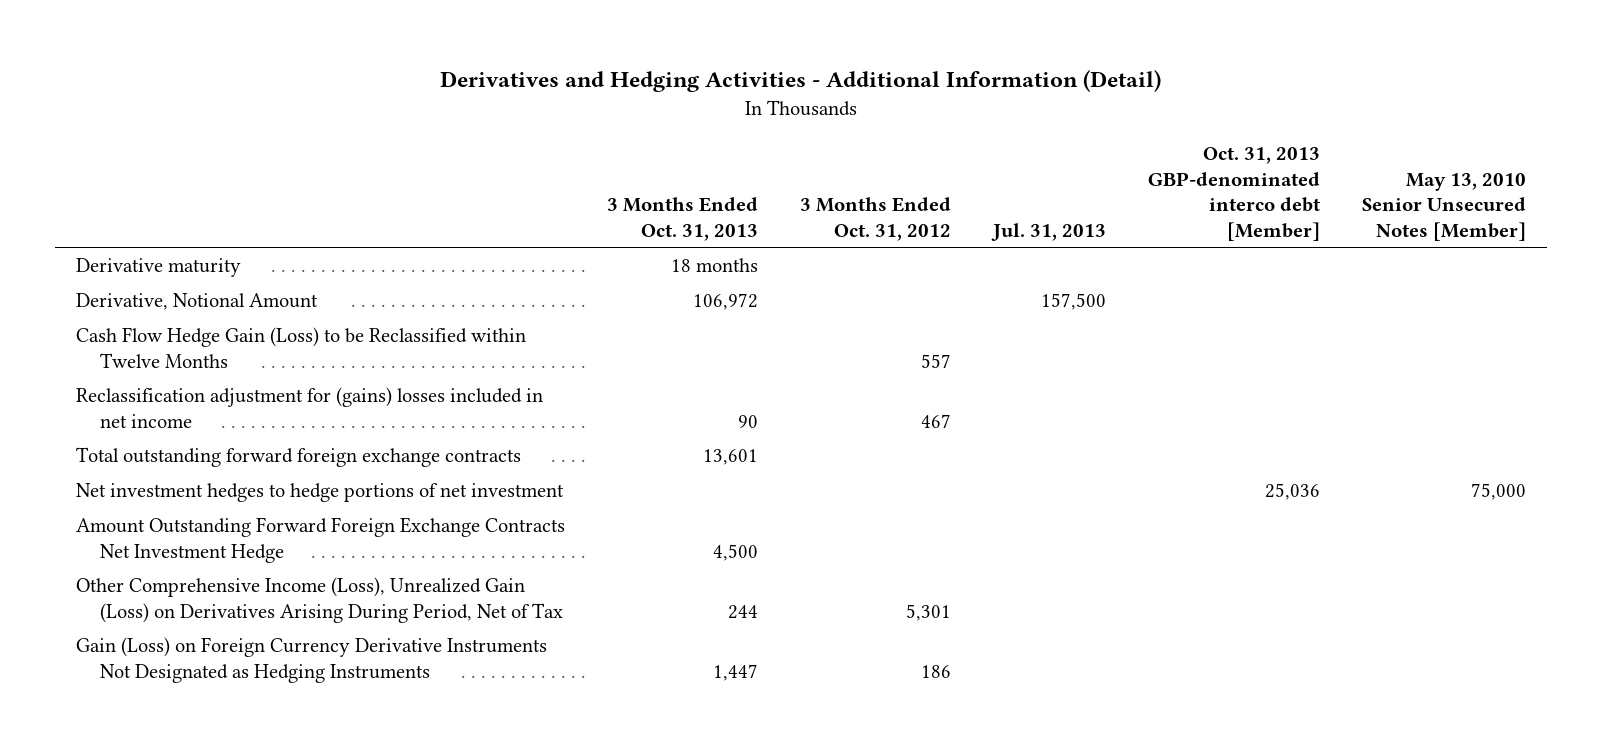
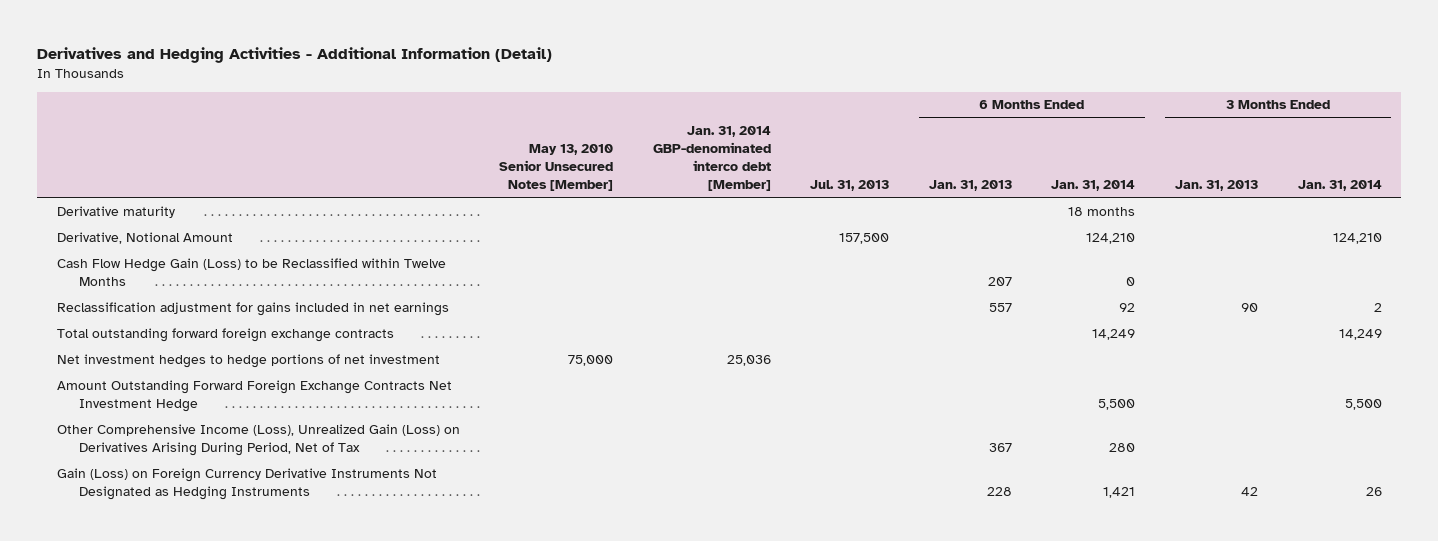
- | 3 Months Ended Oct. 31, 2013 | 3 Months Ended Oct. 31, 2012 | Jul. 31, 2013 | Oct. 31, 2013 GBP-denominated interco debt [Member] | May 13, 2010 Senior Unsecured Notes [Member]
+ | May 13, 2010 Senior Unsecured Notes [Member] | Jan. 31, 2014 GBP-denominated interco debt [Member] | Jul. 31, 2013 | 6 Months Ended Jan. 31, 2013 | 6 Months Ended Jan. 31, 2014 | 3 Months Ended Jan. 31, 2013 | 3 Months Ended Jan. 31, 2014
- Reclassification adjustment for (gains) losses included in net income | 90 | 467 | | |
+ Reclassification adjustment for gains included in net earnings | | | | 557 | 92 | 90 | 2

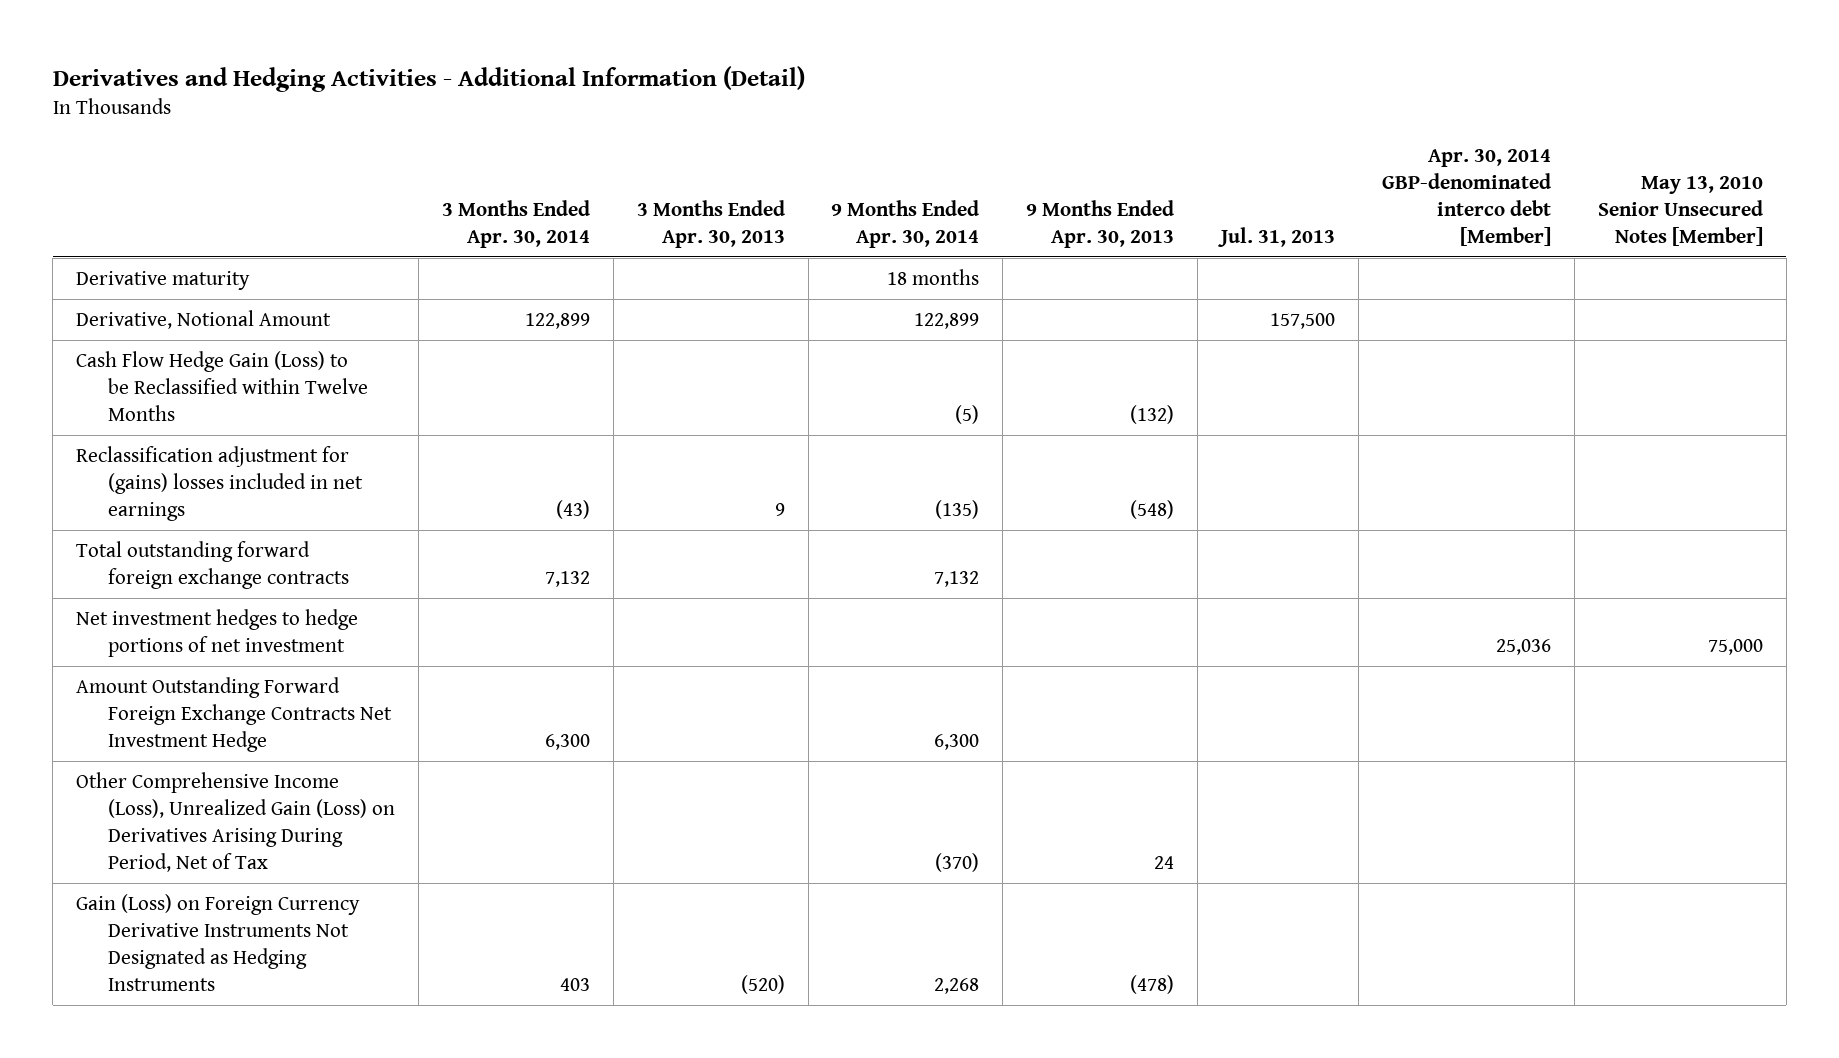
- | May 13, 2010 Senior Unsecured Notes [Member] | Jan. 31, 2014 GBP-denominated interco debt [Member] | Jul. 31, 2013 | 6 Months Ended Jan. 31, 2013 | 6 Months Ended Jan. 31, 2014 | 3 Months Ended Jan. 31, 2013 | 3 Months Ended Jan. 31, 2014
+ | 3 Months Ended Apr. 30, 2014 | 3 Months Ended Apr. 30, 2013 | 9 Months Ended Apr. 30, 2014 | 9 Months Ended Apr. 30, 2013 | Jul. 31, 2013 | Apr. 30, 2014 GBP-denominated interco debt [Member] | May 13, 2010 Senior Unsecured Notes [Member]
- Reclassification adjustment for gains included in net earnings | | | | 557 | 92 | 90 | 2
+ Reclassification adjustment for (gains) losses included in net earnings | (43) | 9 | (135) | (548) | | |

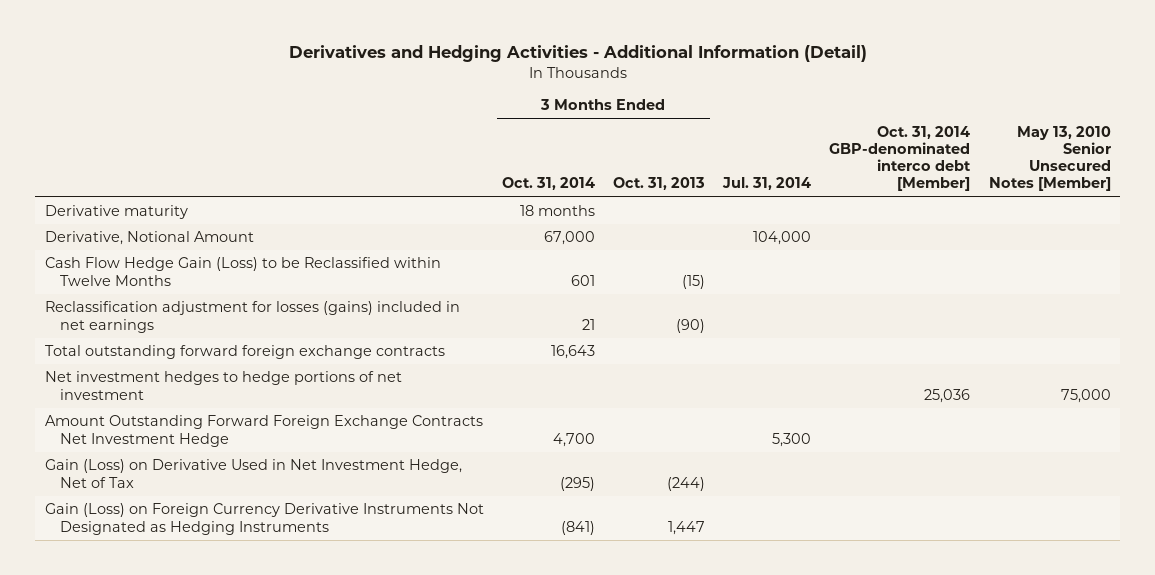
- | 3 Months Ended Apr. 30, 2014 | 3 Months Ended Apr. 30, 2013 | 9 Months Ended Apr. 30, 2014 | 9 Months Ended Apr. 30, 2013 | Jul. 31, 2013 | Apr. 30, 2014 GBP-denominated interco debt [Member] | May 13, 2010 Senior Unsecured Notes [Member]
+ | 3 Months Ended Oct. 31, 2014 | 3 Months Ended Oct. 31, 2013 | Jul. 31, 2014 | Oct. 31, 2014 GBP-denominated interco debt [Member] | May 13, 2010 Senior Unsecured Notes [Member]
- Reclassification adjustment for (gains) losses included in net earnings | (43) | 9 | (135) | (548) | | |
+ Reclassification adjustment for losses (gains) included in net earnings | 21 | (90) | | |
- Other Comprehensive Income (Loss), Unrealized Gain (Loss) on Derivatives Arising During Period, Net of Tax | | | (370) | 24 | | |
+ Gain (Loss) on Derivative Used in Net Investment Hedge, Net of Tax | (295) | (244) | | |

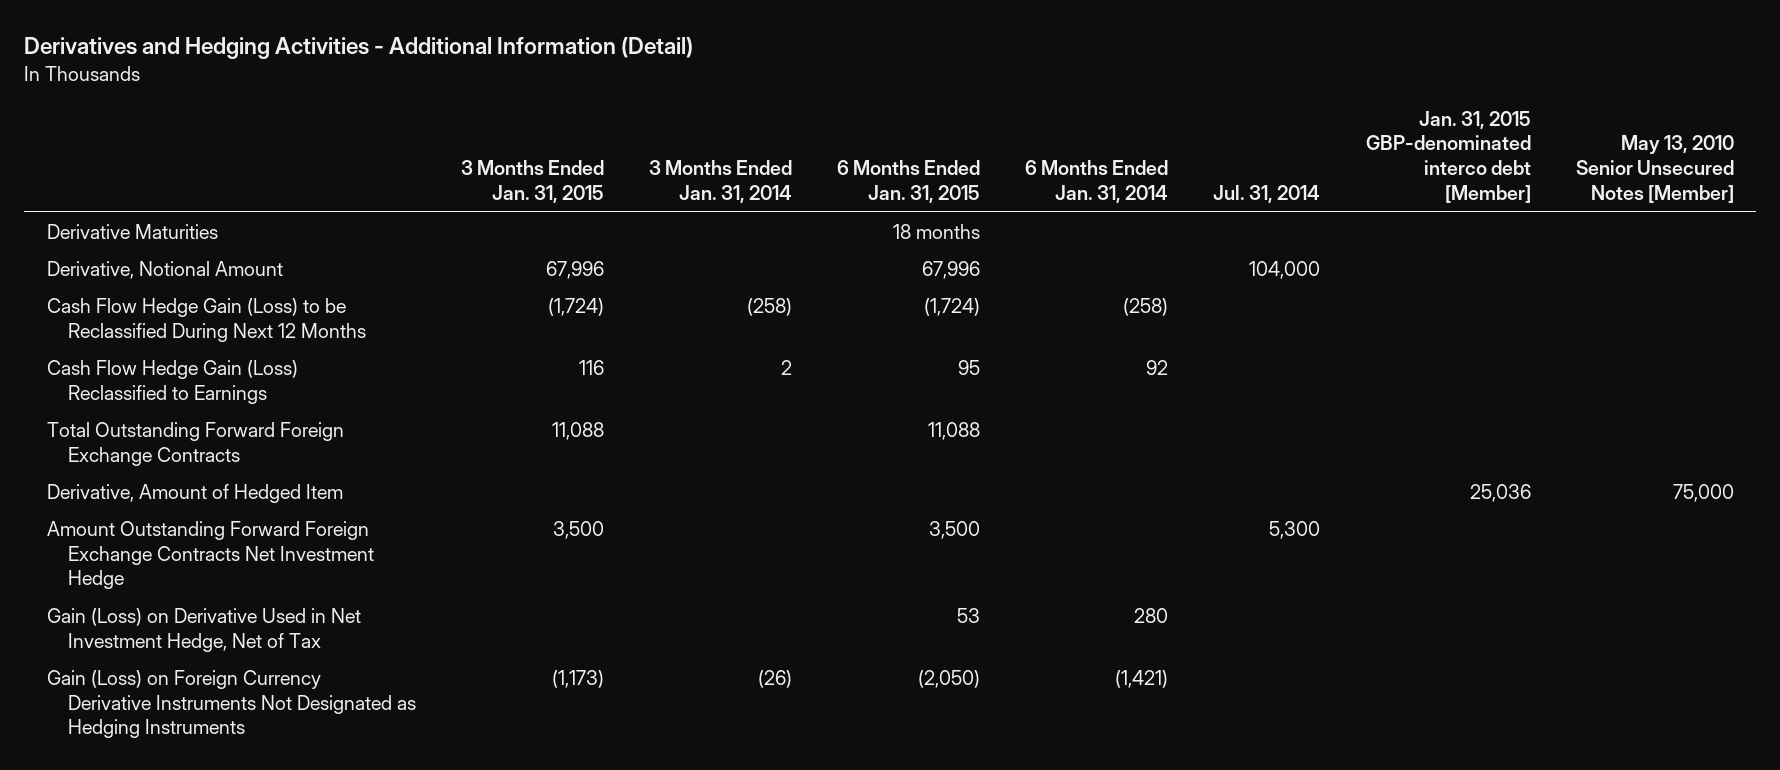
- | 3 Months Ended Oct. 31, 2014 | 3 Months Ended Oct. 31, 2013 | Jul. 31, 2014 | Oct. 31, 2014 GBP-denominated interco debt [Member] | May 13, 2010 Senior Unsecured Notes [Member]
+ | 3 Months Ended Jan. 31, 2015 | 3 Months Ended Jan. 31, 2014 | 6 Months Ended Jan. 31, 2015 | 6 Months Ended Jan. 31, 2014 | Jul. 31, 2014 | Jan. 31, 2015 GBP-denominated interco debt [Member] | May 13, 2010 Senior Unsecured Notes [Member]
- Derivative maturity | 18 months | | | |
+ Derivative Maturities | | | 18 months | | | |
- Cash Flow Hedge Gain (Loss) to be Reclassified within Twelve Months | 601 | (15) | | |
- Reclassification adjustment for losses (gains) included in net earnings | 21 | (90) | | |
- Total outstanding forward foreign exchange contracts | 16,643 | | | |
- Net investment hedges to hedge portions of net investment | | | | 25,036 | 75,000
+ Cash Flow Hedge Gain (Loss) to be Reclassified During Next 12 Months | (1,724) | (258) | (1,724) | (258) | | |
+ Cash Flow Hedge Gain (Loss) Reclassified to Earnings | 116 | 2 | 95 | 92 | | |
+ Total Outstanding Forward Foreign Exchange Contracts | 11,088 | | 11,088 | | | |
+ Derivative, Amount of Hedged Item | | | | | | 25,036 | 75,000

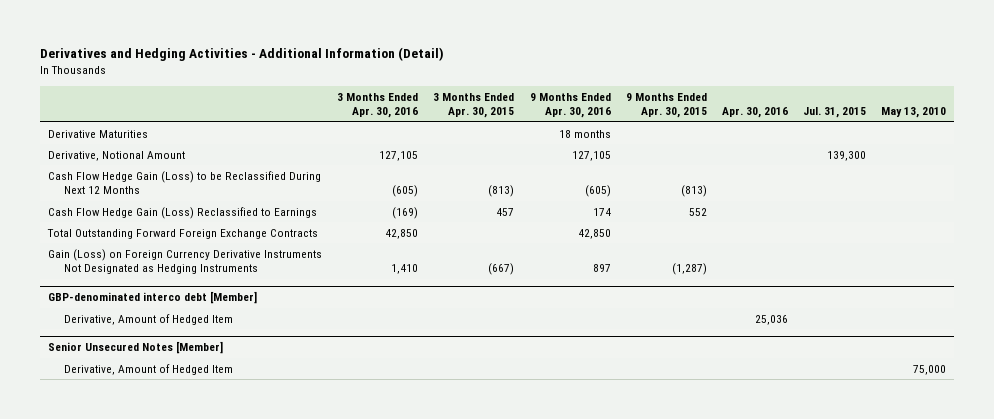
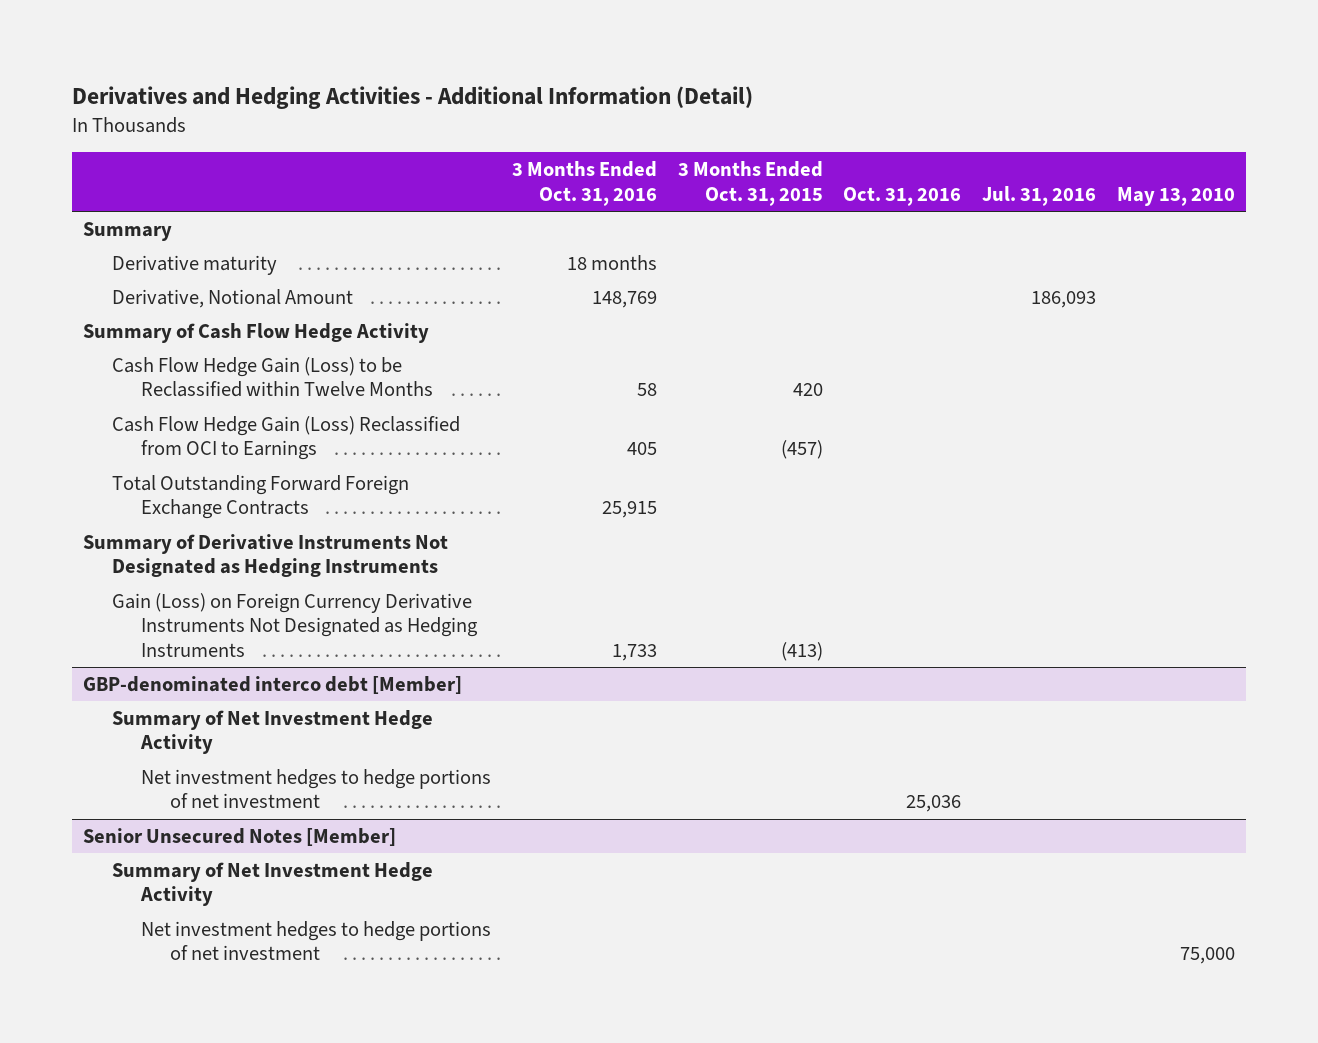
- | 3 Months Ended Apr. 30, 2016 | 3 Months Ended Apr. 30, 2015 | 9 Months Ended Apr. 30, 2016 | 9 Months Ended Apr. 30, 2015 | Apr. 30, 2016 | Jul. 31, 2015 | May 13, 2010
+ | 3 Months Ended Oct. 31, 2016 | 3 Months Ended Oct. 31, 2015 | Oct. 31, 2016 | Jul. 31, 2016 | May 13, 2010
- Derivative Maturities | | | 18 months | | | |
+ Summary
+ Derivative maturity | 18 months | | | |
- Cash Flow Hedge Gain (Loss) to be Reclassified During Next 12 Months | (605) | (813) | (605) | (813) | | |
- Cash Flow Hedge Gain (Loss) Reclassified to Earnings | (169) | 457 | 174 | 552 | | |
+ Summary of Cash Flow Hedge Activity
+ Cash Flow Hedge Gain (Loss) to be Reclassified within Twelve Months | 58 | 420 | | |
+ Cash Flow Hedge Gain (Loss) Reclassified from OCI to Earnings | 405 | (457) | | |
+ Summary of Derivative Instruments Not Designated as Hedging Instruments
@ GBP-denominated interco debt [Member]
- Derivative, Amount of Hedged Item | | | | | 25,036 | |
+ Summary of Net Investment Hedge Activity
+ Net investment hedges to hedge portions of net investment | | | 25,036 | |
@ Senior Unsecured Notes [Member]
- Derivative, Amount of Hedged Item | | | | | | | 75,000
+ Summary of Net Investment Hedge Activity
+ Net investment hedges to hedge portions of net investment | | | | | 75,000

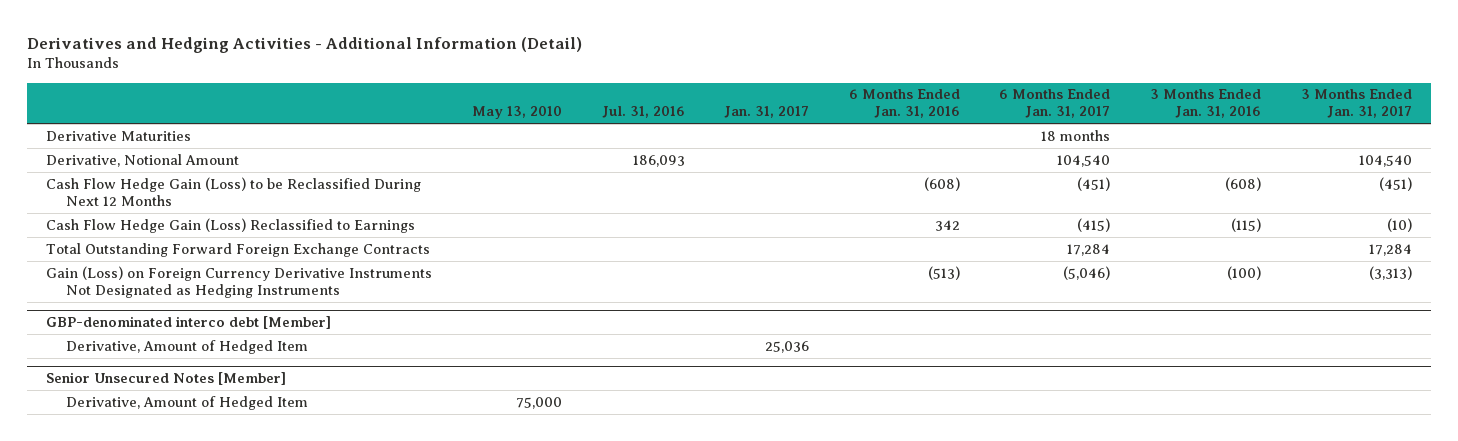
- | 3 Months Ended Oct. 31, 2016 | 3 Months Ended Oct. 31, 2015 | Oct. 31, 2016 | Jul. 31, 2016 | May 13, 2010
+ | May 13, 2010 | Jul. 31, 2016 | Jan. 31, 2017 | 6 Months Ended Jan. 31, 2016 | 6 Months Ended Jan. 31, 2017 | 3 Months Ended Jan. 31, 2016 | 3 Months Ended Jan. 31, 2017
- Summary
- Derivative maturity | 18 months | | | |
+ Derivative Maturities | | | | | 18 months | |
- Summary of Cash Flow Hedge Activity
- Cash Flow Hedge Gain (Loss) to be Reclassified within Twelve Months | 58 | 420 | | |
- Cash Flow Hedge Gain (Loss) Reclassified from OCI to Earnings | 405 | (457) | | |
+ Cash Flow Hedge Gain (Loss) to be Reclassified During Next 12 Months | | | | (608) | (451) | (608) | (451)
+ Cash Flow Hedge Gain (Loss) Reclassified to Earnings | | | | 342 | (415) | (115) | (10)
- Summary of Derivative Instruments Not Designated as Hedging Instruments
@ GBP-denominated interco debt [Member]
- Summary of Net Investment Hedge Activity
- Net investment hedges to hedge portions of net investment | | | 25,036 | |
+ Derivative, Amount of Hedged Item | | | 25,036 | | | |
@ Senior Unsecured Notes [Member]
- Summary of Net Investment Hedge Activity
- Net investment hedges to hedge portions of net investment | | | | | 75,000
+ Derivative, Amount of Hedged Item | 75,000 | | | | | |

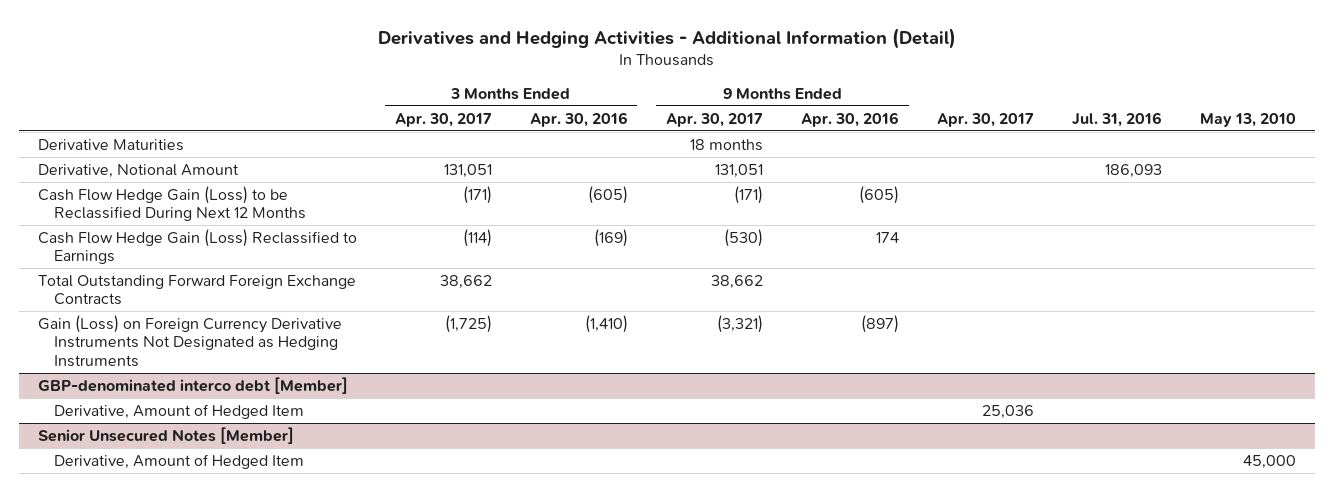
- | May 13, 2010 | Jul. 31, 2016 | Jan. 31, 2017 | 6 Months Ended Jan. 31, 2016 | 6 Months Ended Jan. 31, 2017 | 3 Months Ended Jan. 31, 2016 | 3 Months Ended Jan. 31, 2017
+ | 3 Months Ended Apr. 30, 2017 | 3 Months Ended Apr. 30, 2016 | 9 Months Ended Apr. 30, 2017 | 9 Months Ended Apr. 30, 2016 | Apr. 30, 2017 | Jul. 31, 2016 | May 13, 2010
@ Senior Unsecured Notes [Member]
- Derivative, Amount of Hedged Item | 75,000 | | | | | |
+ Derivative, Amount of Hedged Item | | | | | | | 45,000

